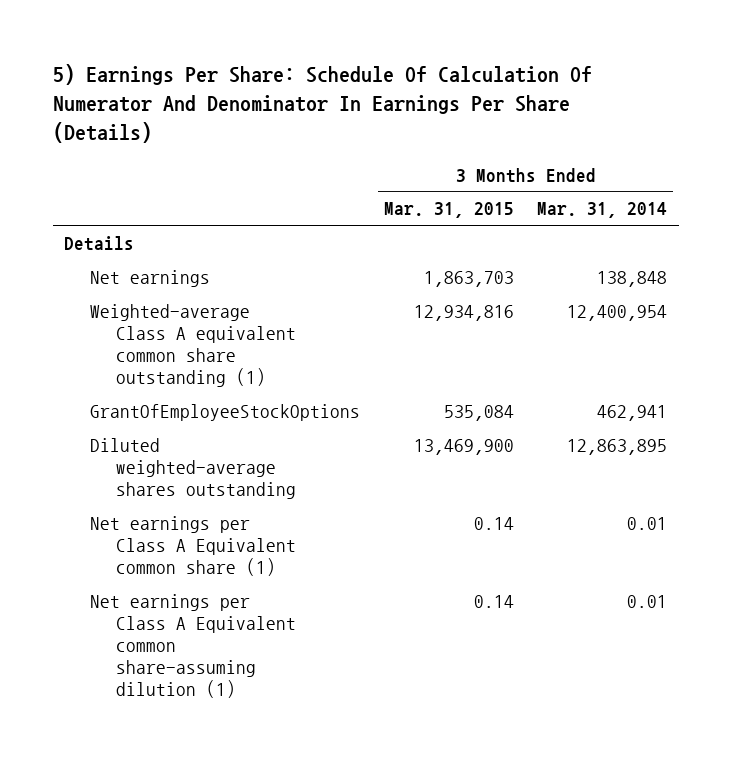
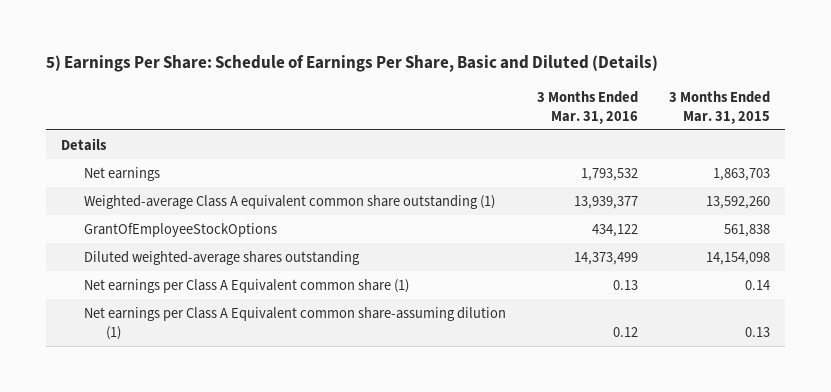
- 5) Earnings Per Share: Schedule Of Calculation Of Numerator And Denominator In Earnings Per Share (Details)
+ 5) Earnings Per Share: Schedule of Earnings Per Share, Basic and Diluted (Details)
- | 3 Months Ended Mar. 31, 2015 | 3 Months Ended Mar. 31, 2014
+ | 3 Months Ended Mar. 31, 2016 | 3 Months Ended Mar. 31, 2015
- Weighted-average Class A equivalent common share outstanding (1) | 12,934,816 | 12,400,954
- GrantOfEmployeeStockOptions | 535,084 | 462,941
- Diluted weighted-average shares outstanding | 13,469,900 | 12,863,895
+ Weighted-average Class A equivalent common share outstanding (1) | 13,939,377 | 13,592,260
+ GrantOfEmployeeStockOptions | 434,122 | 561,838
+ Diluted weighted-average shares outstanding | 14,373,499 | 14,154,098
- Net earnings per Class A Equivalent common share-assuming dilution (1) | 0.14 | 0.01
+ Net earnings per Class A Equivalent common share-assuming dilution (1) | 0.12 | 0.13

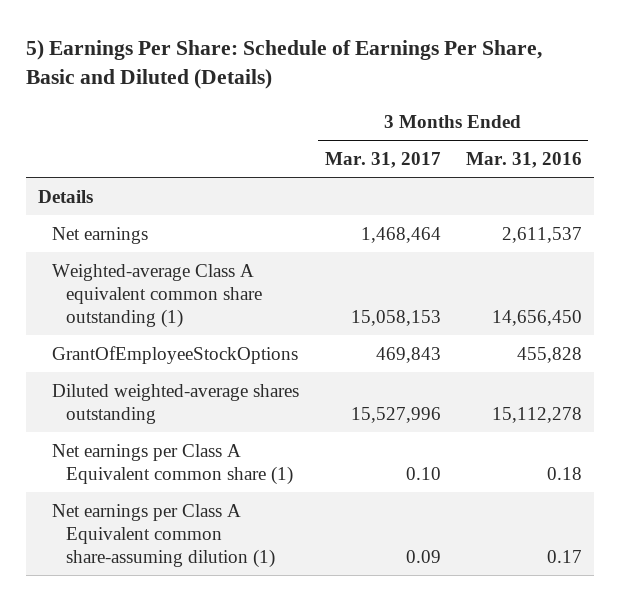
- | 3 Months Ended Mar. 31, 2016 | 3 Months Ended Mar. 31, 2015
+ | 3 Months Ended Mar. 31, 2017 | 3 Months Ended Mar. 31, 2016
- Net earnings | 1,793,532 | 1,863,703
- Weighted-average Class A equivalent common share outstanding (1) | 13,939,377 | 13,592,260
- GrantOfEmployeeStockOptions | 434,122 | 561,838
- Diluted weighted-average shares outstanding | 14,373,499 | 14,154,098
- Net earnings per Class A Equivalent common share (1) | 0.13 | 0.14
- Net earnings per Class A Equivalent common share-assuming dilution (1) | 0.12 | 0.13
+ Net earnings | 1,468,464 | 2,611,537
+ Weighted-average Class A equivalent common share outstanding (1) | 15,058,153 | 14,656,450
+ GrantOfEmployeeStockOptions | 469,843 | 455,828
+ Diluted weighted-average shares outstanding | 15,527,996 | 15,112,278
+ Net earnings per Class A Equivalent common share (1) | 0.10 | 0.18
+ Net earnings per Class A Equivalent common share-assuming dilution (1) | 0.09 | 0.17

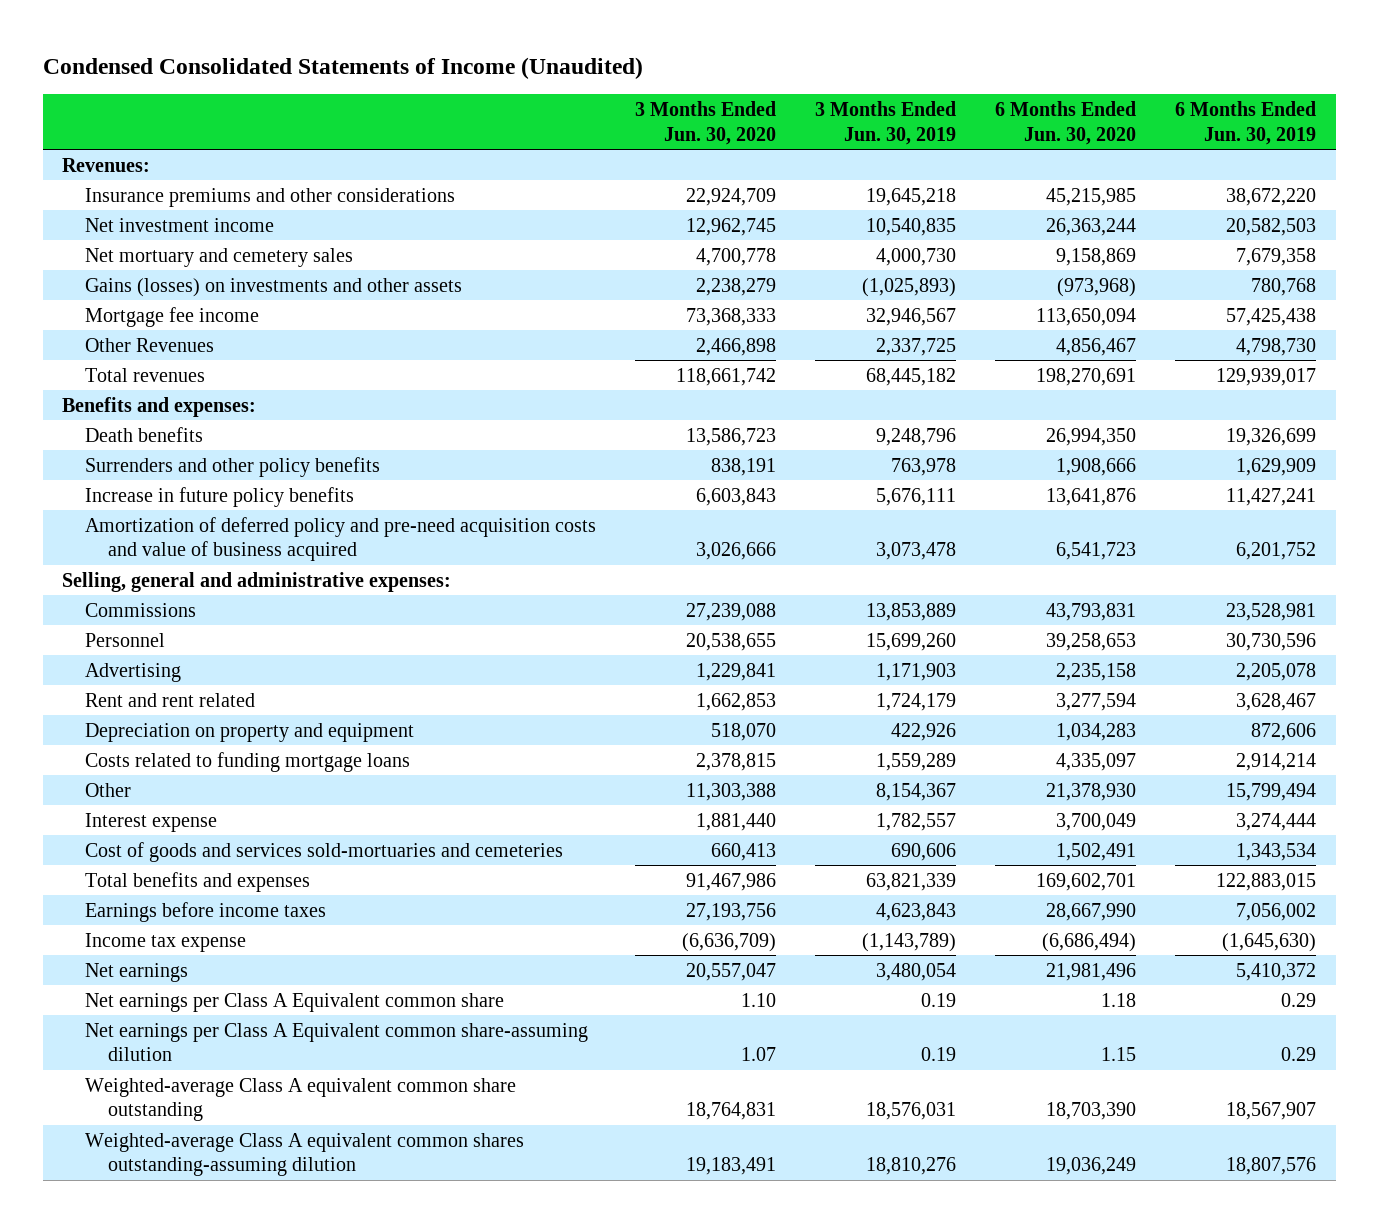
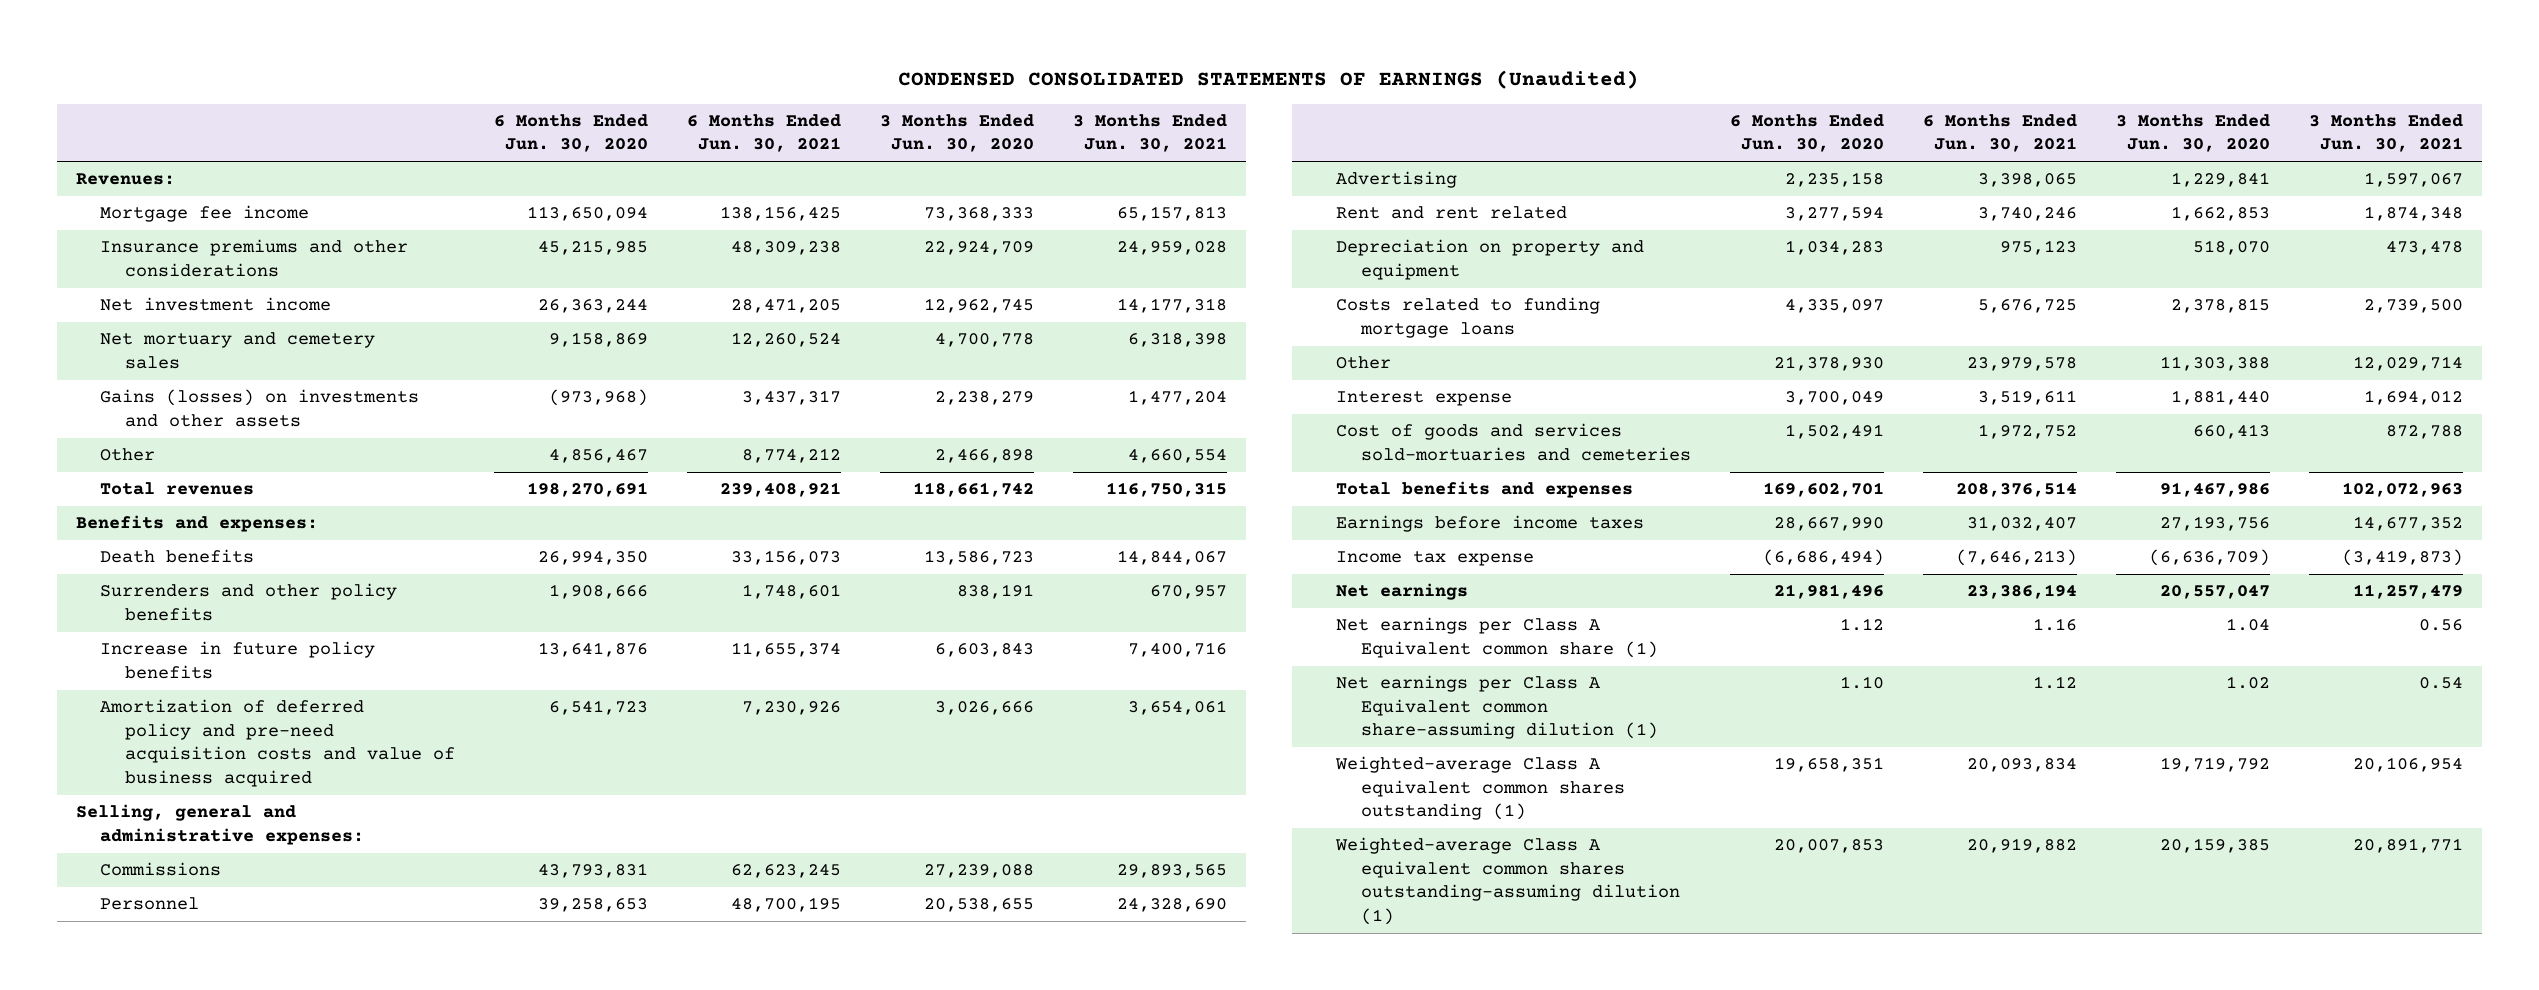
- Condensed Consolidated Statements of Income (Unaudited)
+ CONDENSED CONSOLIDATED STATEMENTS OF EARNINGS (Unaudited)
- | 3 Months Ended Jun. 30, 2020 | 3 Months Ended Jun. 30, 2019 | 6 Months Ended Jun. 30, 2020 | 6 Months Ended Jun. 30, 2019
+ | 6 Months Ended Jun. 30, 2020 | 6 Months Ended Jun. 30, 2021 | 3 Months Ended Jun. 30, 2020 | 3 Months Ended Jun. 30, 2021
moved up: Mortgage fee income | 113,650,094 | 138,156,425 | 73,368,333 | 65,157,813
- Other Revenues | 2,466,898 | 2,337,725 | 4,856,467 | 4,798,730
+ Other | 4,856,467 | 8,774,212 | 2,466,898 | 4,660,554
- Net earnings per Class A Equivalent common share | 1.10 | 0.19 | 1.18 | 0.29
- Net earnings per Class A Equivalent common share-assuming dilution | 1.07 | 0.19 | 1.15 | 0.29
- Weighted-average Class A equivalent common share outstanding | 18,764,831 | 18,576,031 | 18,703,390 | 18,567,907
- Weighted-average Class A equivalent common shares outstanding-assuming dilution | 19,183,491 | 18,810,276 | 19,036,249 | 18,807,576
+ Net earnings per Class A Equivalent common share (1) | 1.12 | 1.16 | 1.04 | 0.56
+ Net earnings per Class A Equivalent common share-assuming dilution (1) | 1.10 | 1.12 | 1.02 | 0.54
+ Weighted-average Class A equivalent common shares outstanding (1) | 19,658,351 | 20,093,834 | 19,719,792 | 20,106,954
+ Weighted-average Class A equivalent common shares outstanding-assuming dilution (1) | 20,007,853 | 20,919,882 | 20,159,385 | 20,891,771

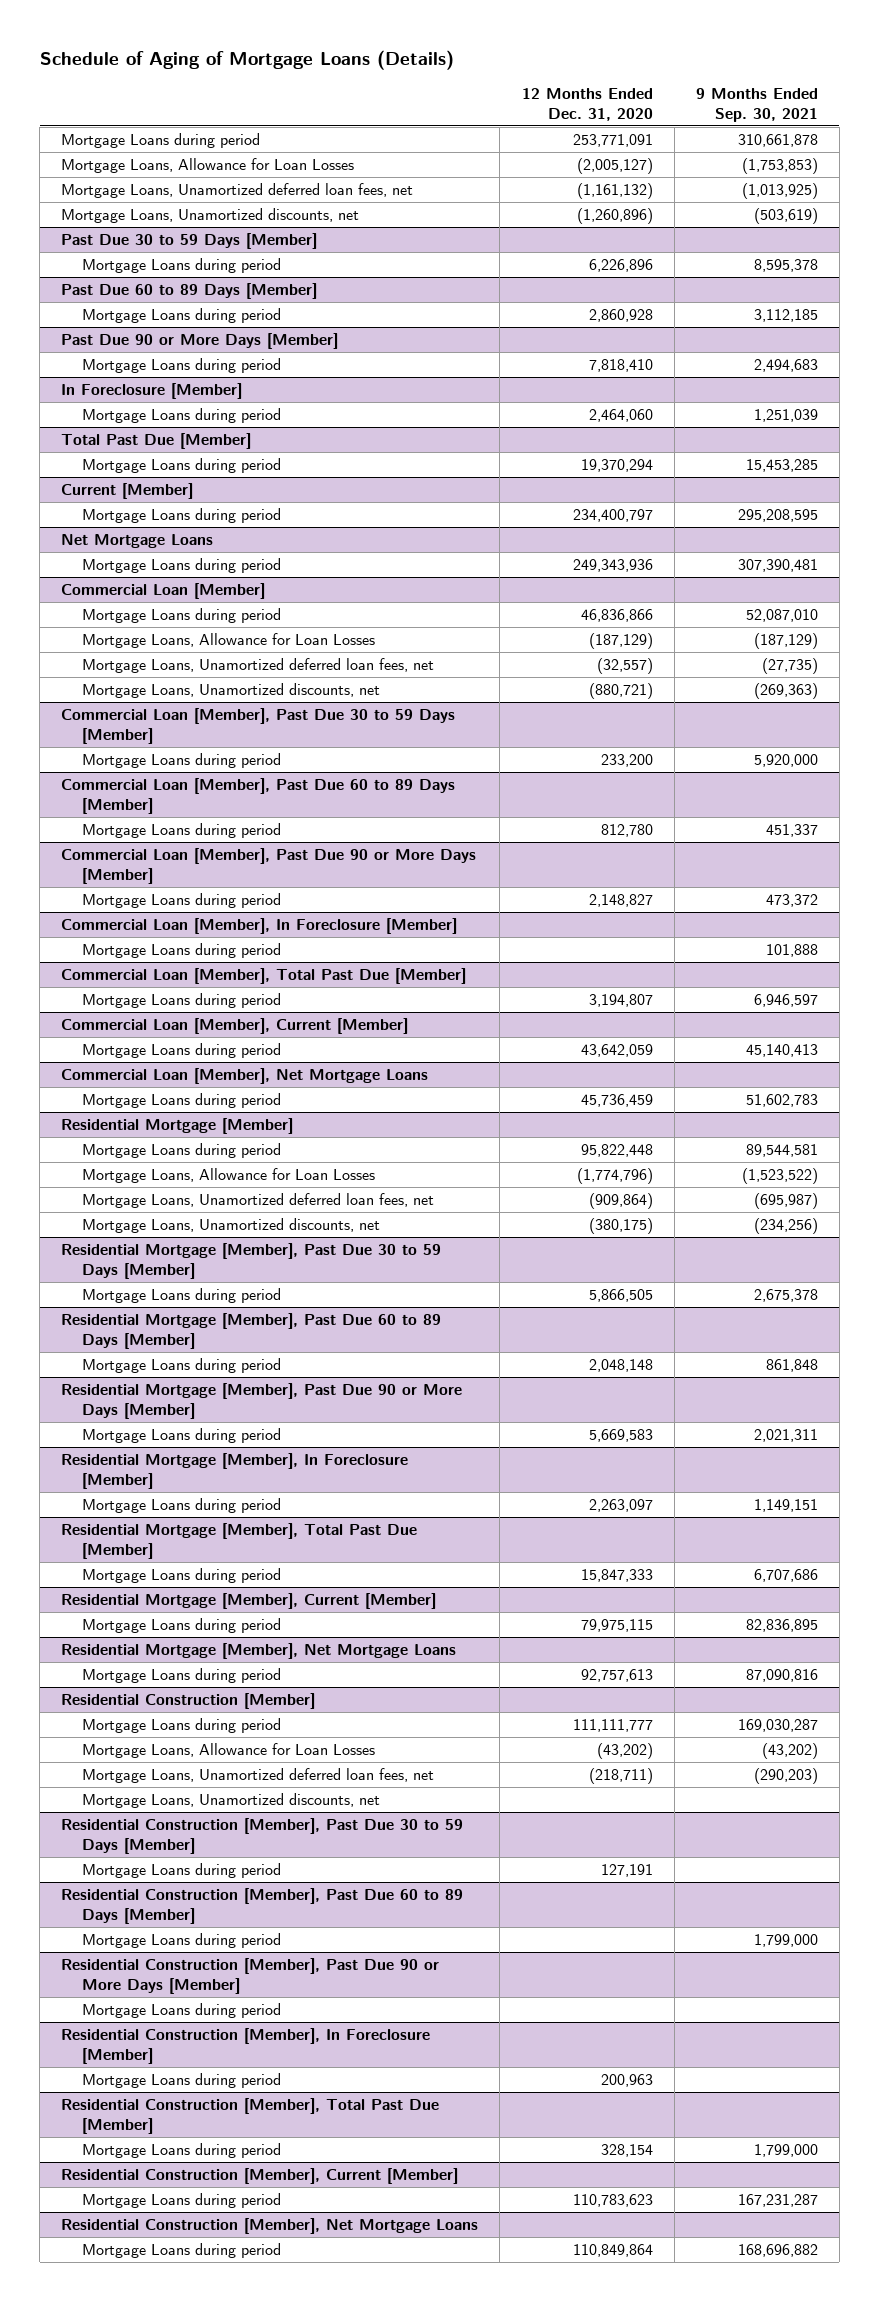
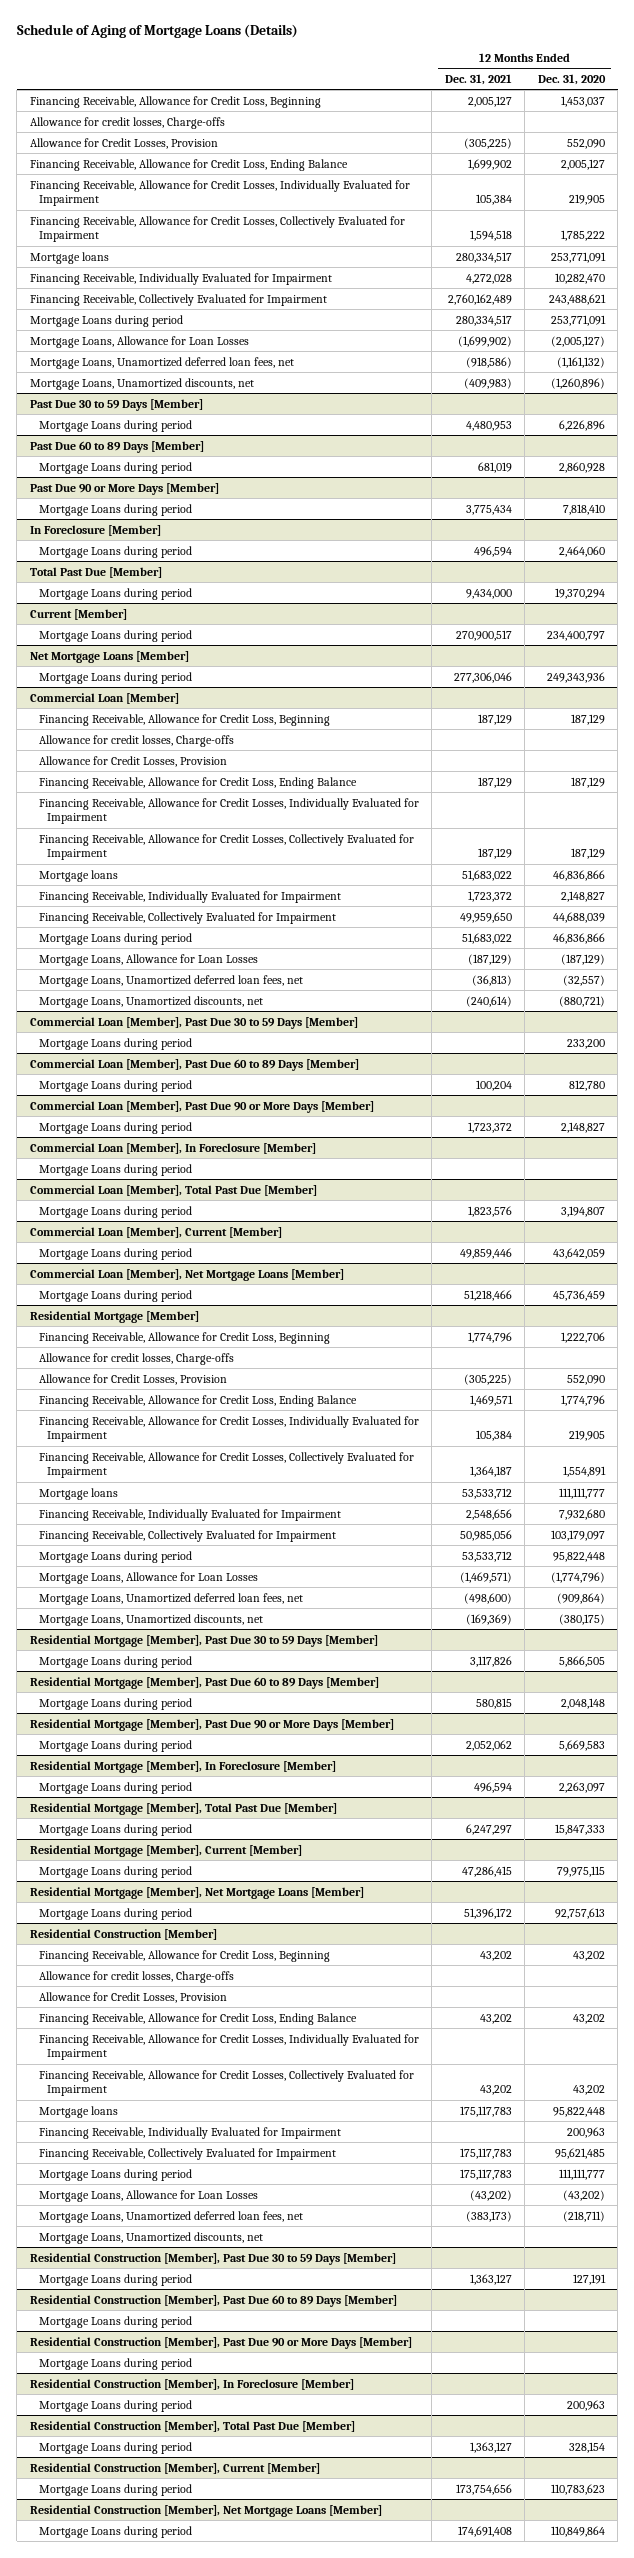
- | 12 Months Ended Dec. 31, 2020 | 9 Months Ended Sep. 30, 2021
+ | 12 Months Ended Dec. 31, 2021 | 12 Months Ended Dec. 31, 2020
+ Financing Receivable, Allowance for Credit Loss, Beginning | 2,005,127 | 1,453,037
+ Allowance for credit losses, Charge-offs
+ Allowance for Credit Losses, Provision | (305,225) | 552,090
+ Financing Receivable, Allowance for Credit Loss, Ending Balance | 1,699,902 | 2,005,127
+ Financing Receivable, Allowance for Credit Losses, Individually Evaluated for Impairment | 105,384 | 219,905
+ Financing Receivable, Allowance for Credit Losses, Collectively Evaluated for Impairment | 1,594,518 | 1,785,222
+ Mortgage loans | 280,334,517 | 253,771,091
+ Financing Receivable, Individually Evaluated for Impairment | 4,272,028 | 10,282,470
+ Financing Receivable, Collectively Evaluated for Impairment | 2,760,162,489 | 243,488,621
- Net Mortgage Loans
+ Net Mortgage Loans [Member]
@ Commercial Loan [Member]
+ Financing Receivable, Allowance for Credit Loss, Beginning | 187,129 | 187,129
+ Allowance for credit losses, Charge-offs
+ Allowance for Credit Losses, Provision
+ Financing Receivable, Allowance for Credit Loss, Ending Balance | 187,129 | 187,129
+ Financing Receivable, Allowance for Credit Losses, Individually Evaluated for Impairment
+ Financing Receivable, Allowance for Credit Losses, Collectively Evaluated for Impairment | 187,129 | 187,129
+ Mortgage loans | 51,683,022 | 46,836,866
+ Financing Receivable, Individually Evaluated for Impairment | 1,723,372 | 2,148,827
+ Financing Receivable, Collectively Evaluated for Impairment | 49,959,650 | 44,688,039
- Commercial Loan [Member], Net Mortgage Loans
+ Commercial Loan [Member], Net Mortgage Loans [Member]
@ Residential Mortgage [Member]
+ Financing Receivable, Allowance for Credit Loss, Beginning | 1,774,796 | 1,222,706
+ Allowance for credit losses, Charge-offs
+ Allowance for Credit Losses, Provision | (305,225) | 552,090
+ Financing Receivable, Allowance for Credit Loss, Ending Balance | 1,469,571 | 1,774,796
+ Financing Receivable, Allowance for Credit Losses, Individually Evaluated for Impairment | 105,384 | 219,905
+ Financing Receivable, Allowance for Credit Losses, Collectively Evaluated for Impairment | 1,364,187 | 1,554,891
+ Mortgage loans | 53,533,712 | 111,111,777
+ Financing Receivable, Individually Evaluated for Impairment | 2,548,656 | 7,932,680
+ Financing Receivable, Collectively Evaluated for Impairment | 50,985,056 | 103,179,097
- Residential Mortgage [Member], Net Mortgage Loans
+ Residential Mortgage [Member], Net Mortgage Loans [Member]
@ Residential Construction [Member]
+ Financing Receivable, Allowance for Credit Loss, Beginning | 43,202 | 43,202
+ Allowance for credit losses, Charge-offs
+ Allowance for Credit Losses, Provision
+ Financing Receivable, Allowance for Credit Loss, Ending Balance | 43,202 | 43,202
+ Financing Receivable, Allowance for Credit Losses, Individually Evaluated for Impairment
+ Financing Receivable, Allowance for Credit Losses, Collectively Evaluated for Impairment | 43,202 | 43,202
+ Mortgage loans | 175,117,783 | 95,822,448
+ Financing Receivable, Individually Evaluated for Impairment | | 200,963
+ Financing Receivable, Collectively Evaluated for Impairment | 175,117,783 | 95,621,485
- Residential Construction [Member], Net Mortgage Loans
+ Residential Construction [Member], Net Mortgage Loans [Member]

